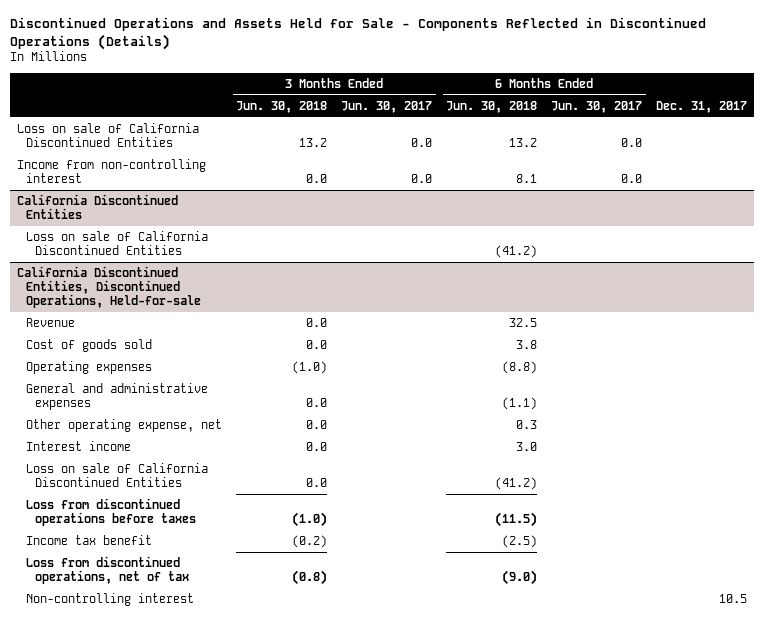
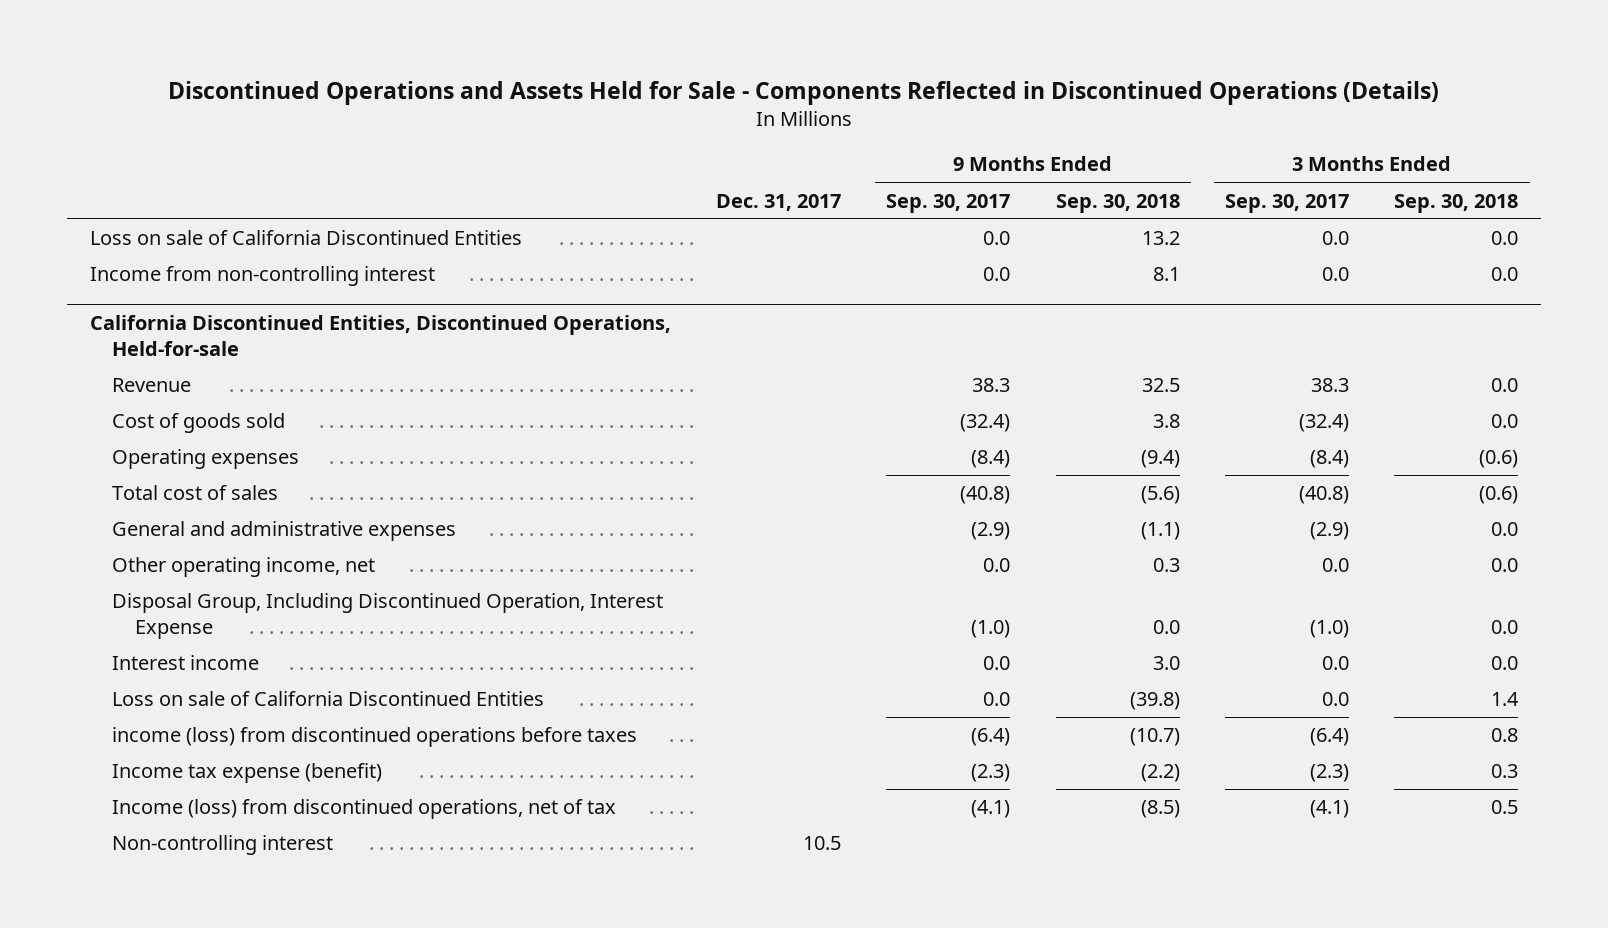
- | 3 Months Ended Jun. 30, 2018 | 3 Months Ended Jun. 30, 2017 | 6 Months Ended Jun. 30, 2018 | 6 Months Ended Jun. 30, 2017 | Dec. 31, 2017
+ | Dec. 31, 2017 | 9 Months Ended Sep. 30, 2017 | 9 Months Ended Sep. 30, 2018 | 3 Months Ended Sep. 30, 2017 | 3 Months Ended Sep. 30, 2018
- California Discontinued Entities
- Loss on sale of California Discontinued Entities | | | (41.2) | |
@ California Discontinued Entities, Discontinued Operations, Held-for-sale
+ Total cost of sales | | (40.8) | (5.6) | (40.8) | (0.6)
- Other operating expense, net | 0.0 | | 0.3 | |
+ Other operating income, net | | 0.0 | 0.3 | 0.0 | 0.0
+ Disposal Group, Including Discontinued Operation, Interest Expense | | (1.0) | 0.0 | (1.0) | 0.0
- Loss from discontinued operations before taxes | (1.0) | | (11.5) | |
- Income tax benefit | (0.2) | | (2.5) | |
- Loss from discontinued operations, net of tax | (0.8) | | (9.0) | |
+ income (loss) from discontinued operations before taxes | | (6.4) | (10.7) | (6.4) | 0.8
+ Income tax expense (benefit) | | (2.3) | (2.2) | (2.3) | 0.3
+ Income (loss) from discontinued operations, net of tax | | (4.1) | (8.5) | (4.1) | 0.5

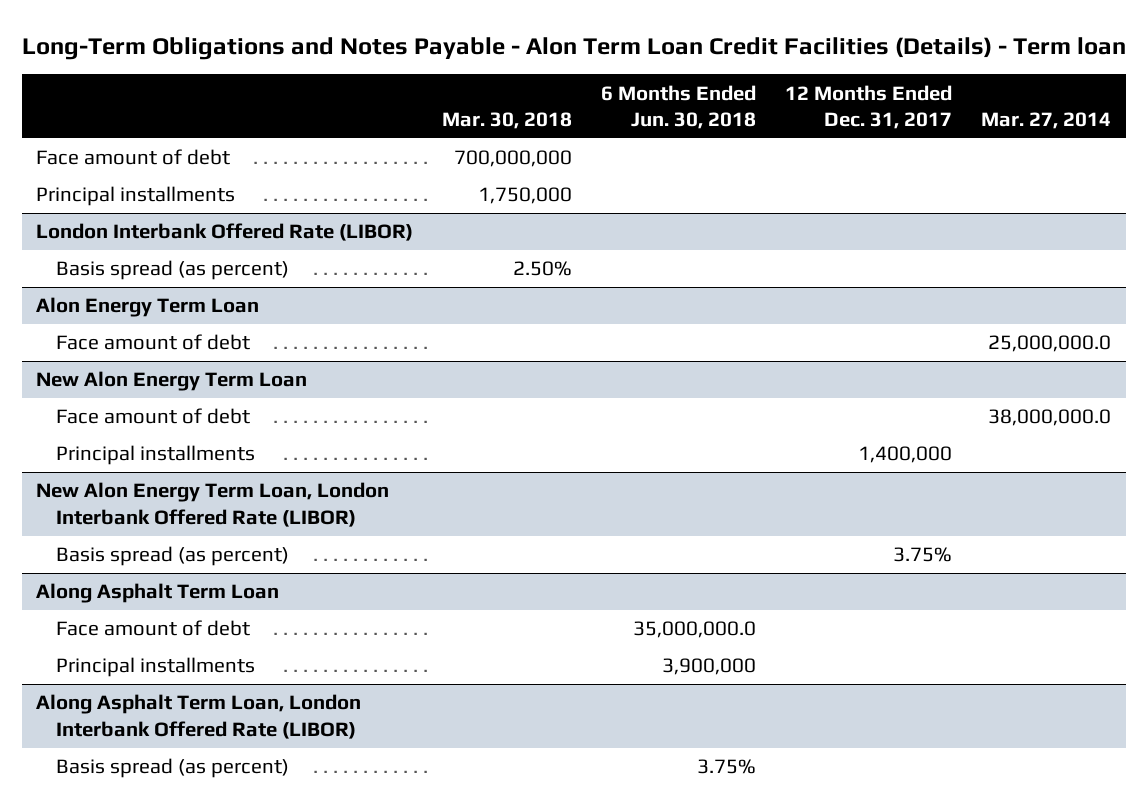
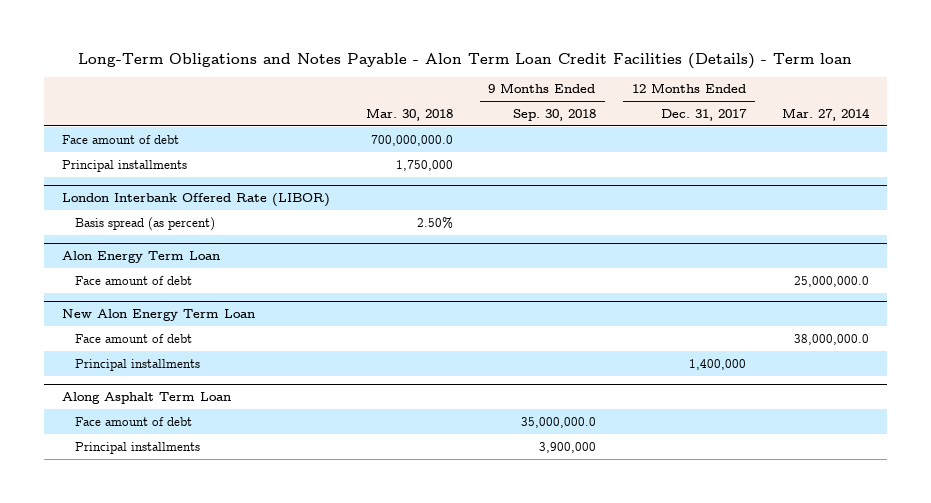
- | Mar. 30, 2018 | 6 Months Ended Jun. 30, 2018 | 12 Months Ended Dec. 31, 2017 | Mar. 27, 2014
+ | Mar. 30, 2018 | 9 Months Ended Sep. 30, 2018 | 12 Months Ended Dec. 31, 2017 | Mar. 27, 2014
- Face amount of debt | 700,000,000 | | |
+ Face amount of debt | 700,000,000.0 | | |
- New Alon Energy Term Loan, London Interbank Offered Rate (LIBOR)
- Basis spread (as percent) | | | 3.75% |
- Along Asphalt Term Loan, London Interbank Offered Rate (LIBOR)
- Basis spread (as percent) | | 3.75% | |

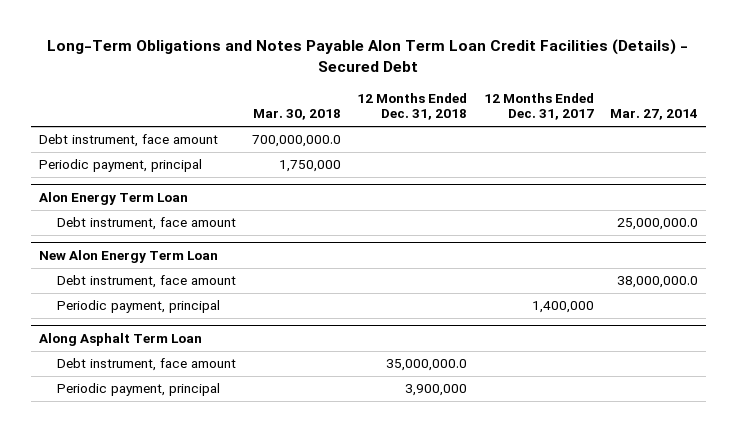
- Long-Term Obligations and Notes Payable - Alon Term Loan Credit Facilities (Details) - Term loan
+ Long-Term Obligations and Notes Payable Alon Term Loan Credit Facilities (Details) - Secured Debt
- | Mar. 30, 2018 | 9 Months Ended Sep. 30, 2018 | 12 Months Ended Dec. 31, 2017 | Mar. 27, 2014
+ | Mar. 30, 2018 | 12 Months Ended Dec. 31, 2018 | 12 Months Ended Dec. 31, 2017 | Mar. 27, 2014
- Face amount of debt | 700,000,000.0 | | |
- Principal installments | 1,750,000 | | |
- London Interbank Offered Rate (LIBOR)
- Basis spread (as percent) | 2.50% | | |
+ Debt instrument, face amount | 700,000,000.0 | | |
+ Periodic payment, principal | 1,750,000 | | |
@ Alon Energy Term Loan
- Face amount of debt | | | | 25,000,000.0
+ Debt instrument, face amount | | | | 25,000,000.0
@ New Alon Energy Term Loan
- Face amount of debt | | | | 38,000,000.0
- Principal installments | | | 1,400,000 |
+ Debt instrument, face amount | | | | 38,000,000.0
+ Periodic payment, principal | | | 1,400,000 |
@ Along Asphalt Term Loan
- Face amount of debt | | 35,000,000.0 | |
- Principal installments | | 3,900,000 | |
+ Debt instrument, face amount | | 35,000,000.0 | |
+ Periodic payment, principal | | 3,900,000 | |

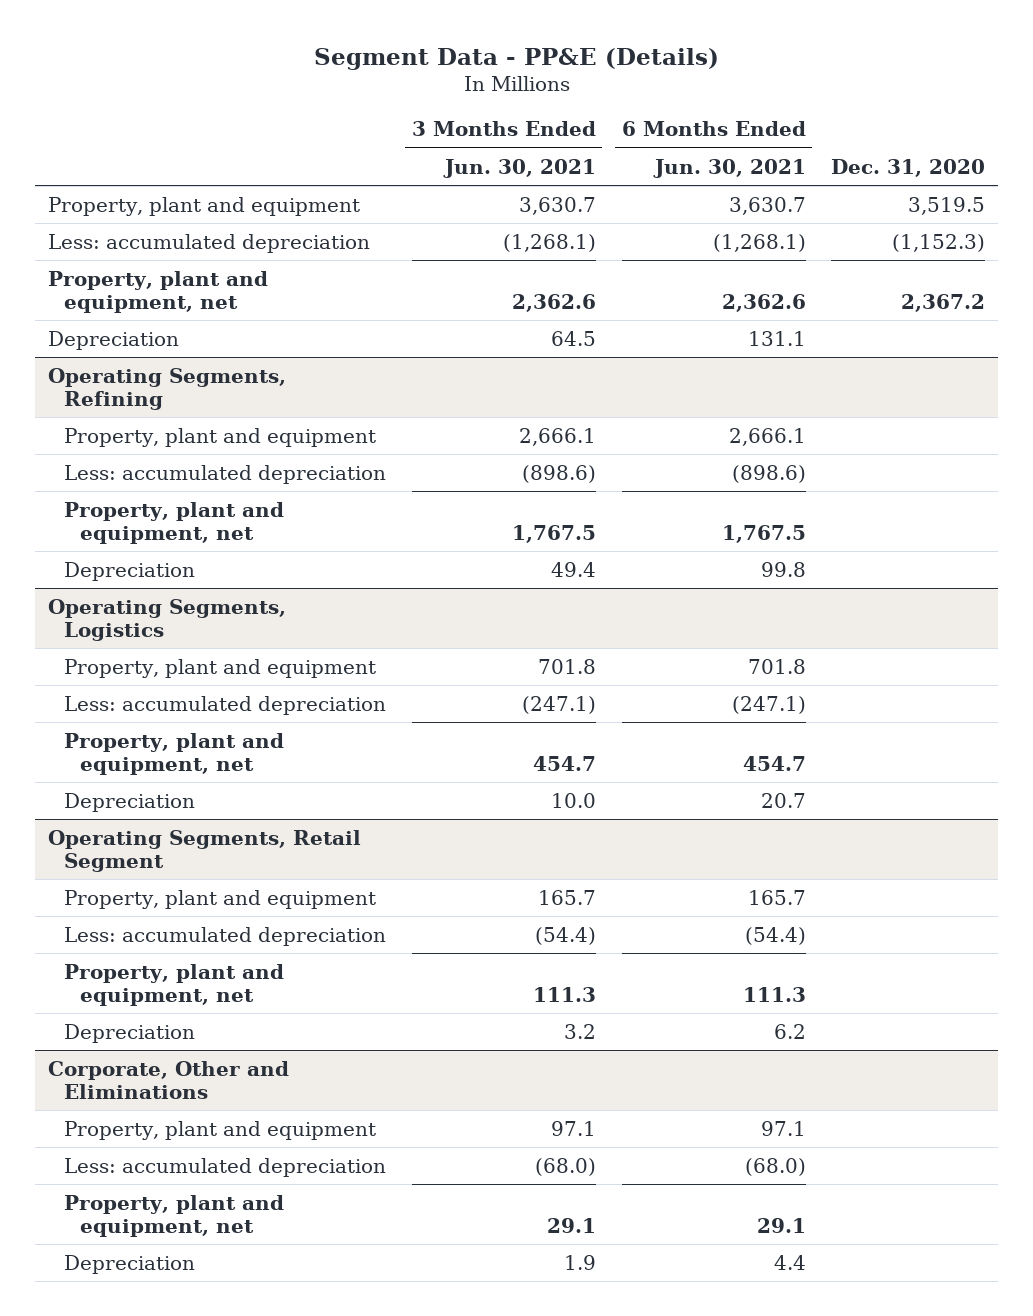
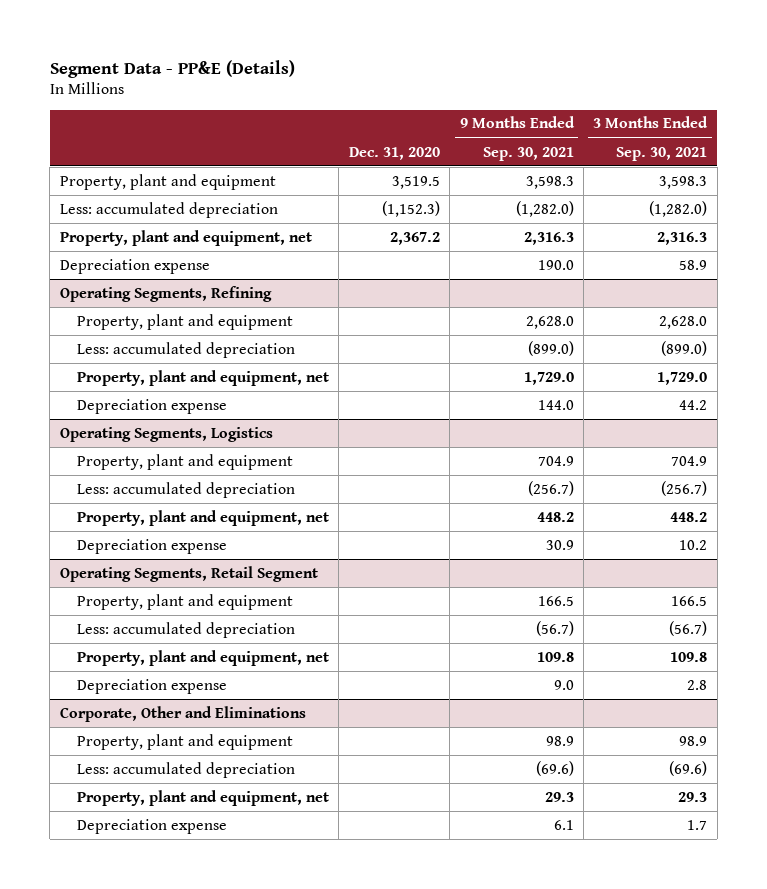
- | 3 Months Ended Jun. 30, 2021 | 6 Months Ended Jun. 30, 2021 | Dec. 31, 2020
+ | Dec. 31, 2020 | 9 Months Ended Sep. 30, 2021 | 3 Months Ended Sep. 30, 2021
- Depreciation | 64.5 | 131.1 |
+ Depreciation expense | | 190.0 | 58.9
@ Operating Segments, Refining
- Depreciation | 49.4 | 99.8 |
+ Depreciation expense | | 144.0 | 44.2
@ Operating Segments, Logistics
- Depreciation | 10.0 | 20.7 |
+ Depreciation expense | | 30.9 | 10.2
@ Operating Segments, Retail Segment
- Depreciation | 3.2 | 6.2 |
+ Depreciation expense | | 9.0 | 2.8
@ Corporate, Other and Eliminations
- Depreciation | 1.9 | 4.4 |
+ Depreciation expense | | 6.1 | 1.7

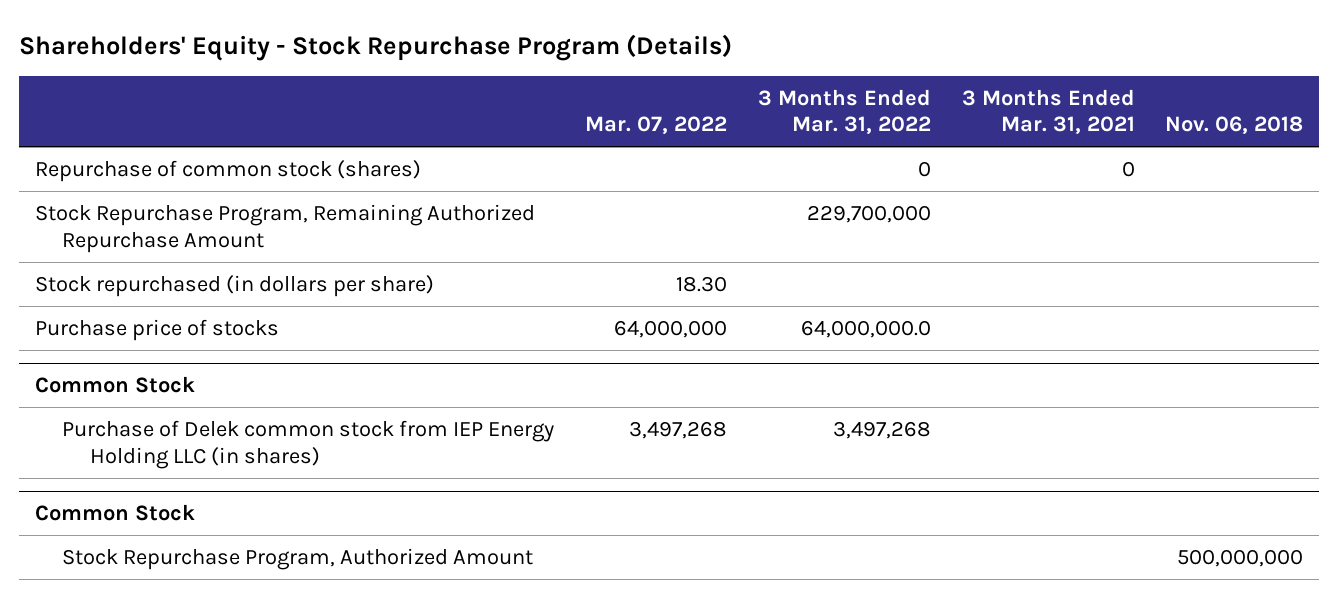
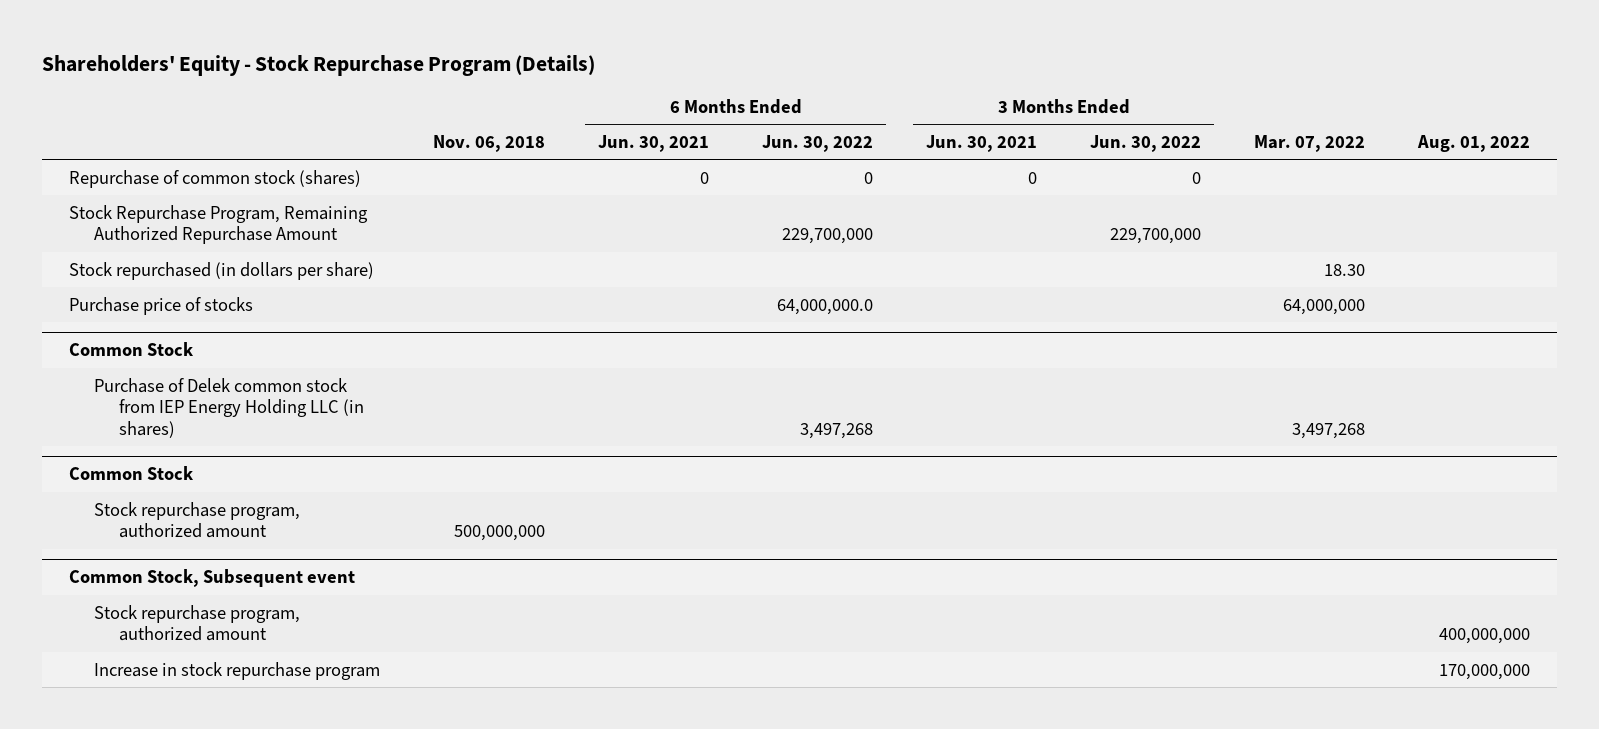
- | Mar. 07, 2022 | 3 Months Ended Mar. 31, 2022 | 3 Months Ended Mar. 31, 2021 | Nov. 06, 2018
+ | Nov. 06, 2018 | 6 Months Ended Jun. 30, 2021 | 6 Months Ended Jun. 30, 2022 | 3 Months Ended Jun. 30, 2021 | 3 Months Ended Jun. 30, 2022 | Mar. 07, 2022 | Aug. 01, 2022
@ Common Stock
- Stock Repurchase Program, Authorized Amount | | | | 500,000,000
+ Stock repurchase program, authorized amount | 500,000,000 | | | | | |
+ Common Stock, Subsequent event
+ Stock repurchase program, authorized amount | | | | | | | 400,000,000
+ Increase in stock repurchase program | | | | | | | 170,000,000

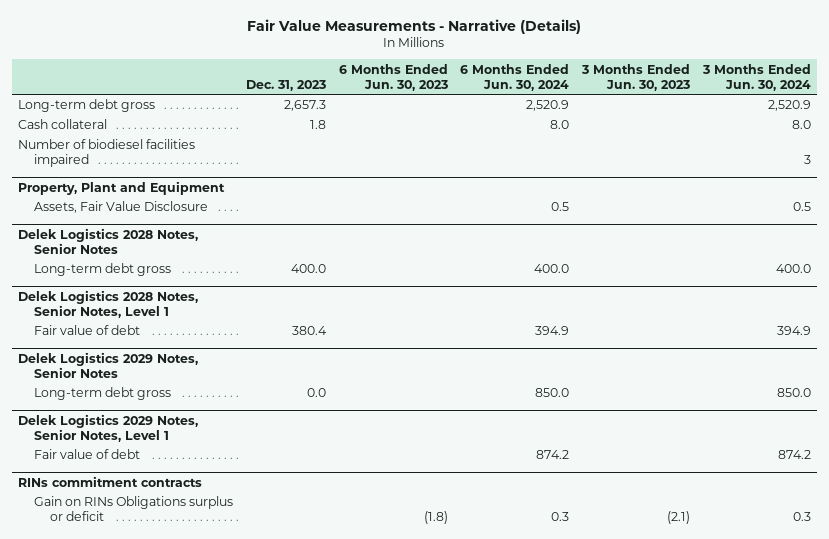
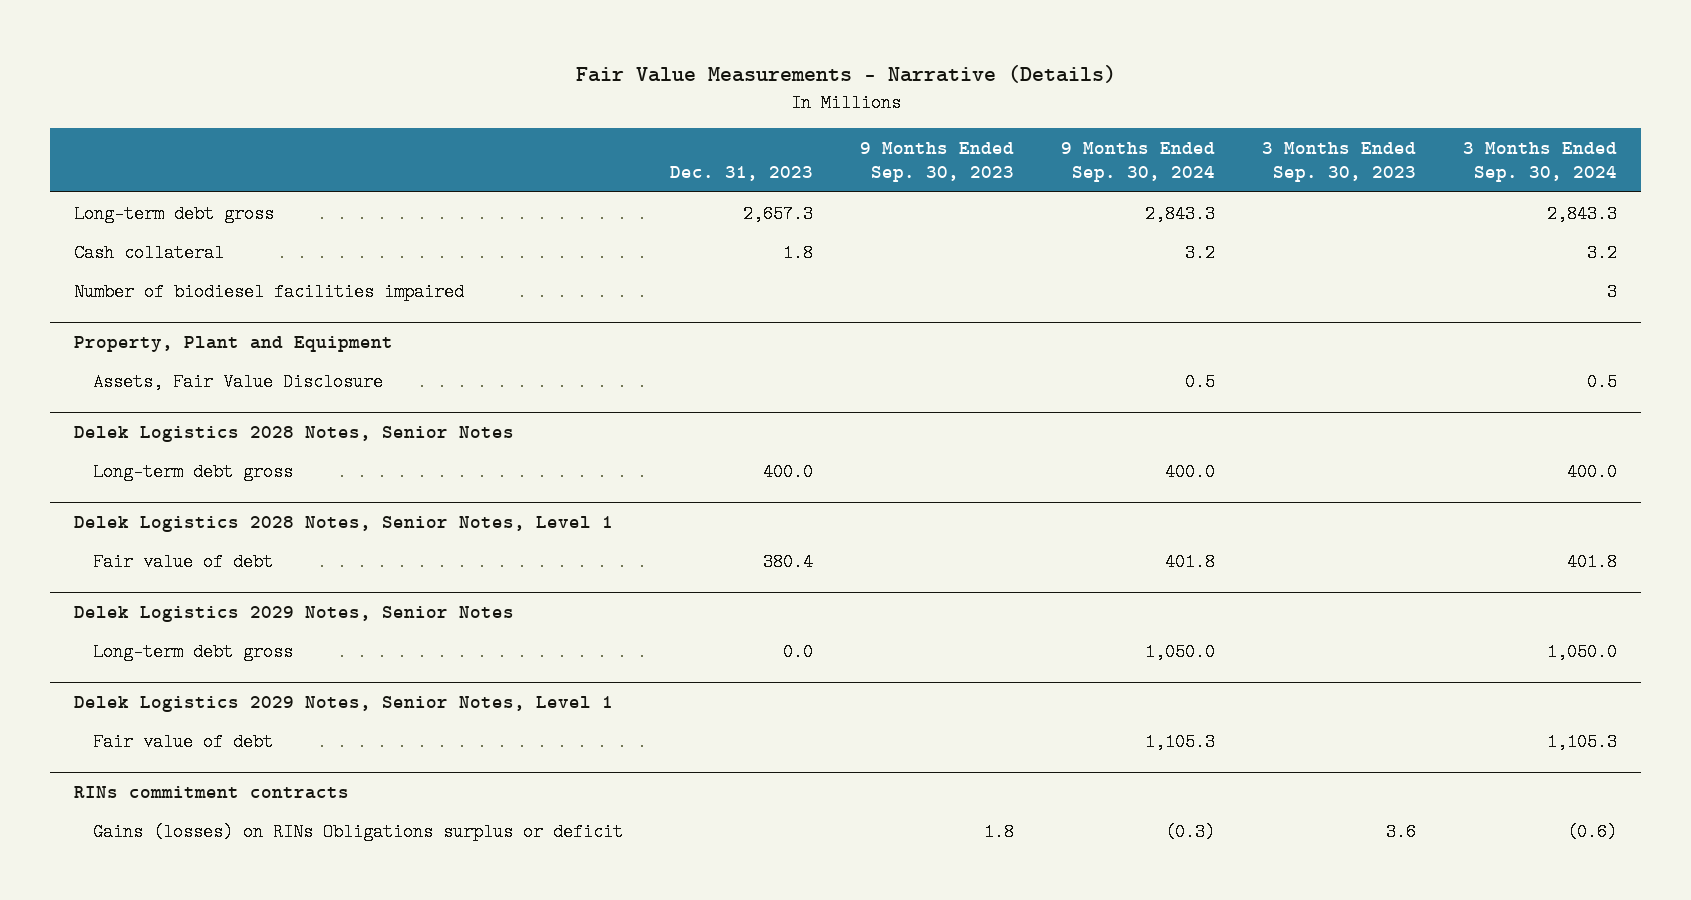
- | Dec. 31, 2023 | 6 Months Ended Jun. 30, 2023 | 6 Months Ended Jun. 30, 2024 | 3 Months Ended Jun. 30, 2023 | 3 Months Ended Jun. 30, 2024
+ | Dec. 31, 2023 | 9 Months Ended Sep. 30, 2023 | 9 Months Ended Sep. 30, 2024 | 3 Months Ended Sep. 30, 2023 | 3 Months Ended Sep. 30, 2024
@ RINs commitment contracts
- Gain on RINs Obligations surplus or deficit | | (1.8) | 0.3 | (2.1) | 0.3
+ Gains (losses) on RINs Obligations surplus or deficit | | 1.8 | (0.3) | 3.6 | (0.6)

